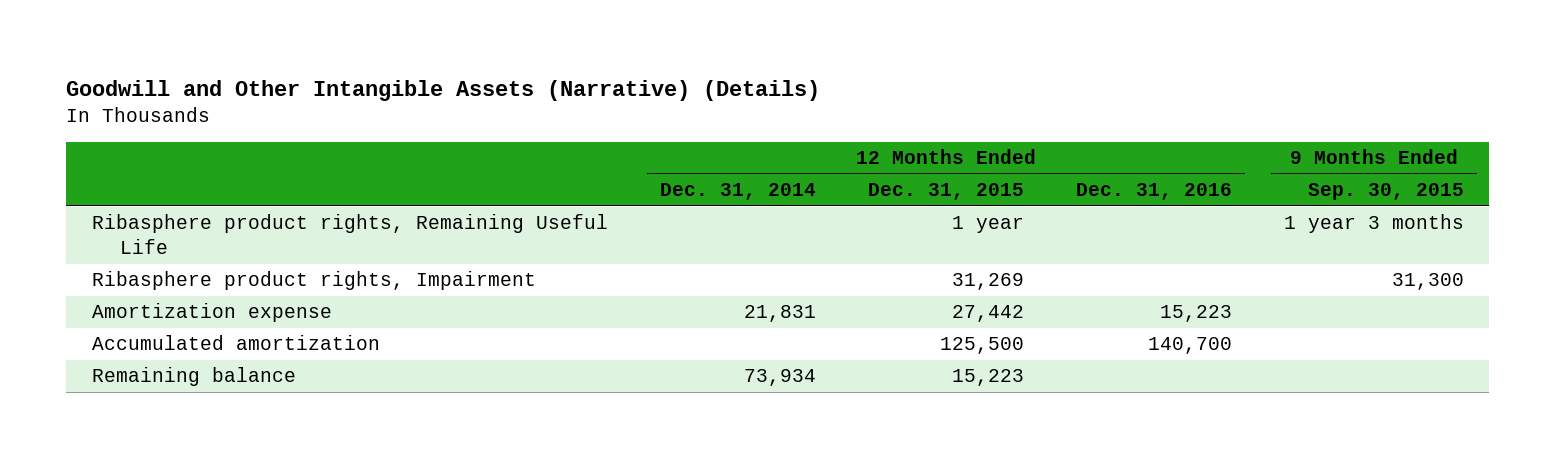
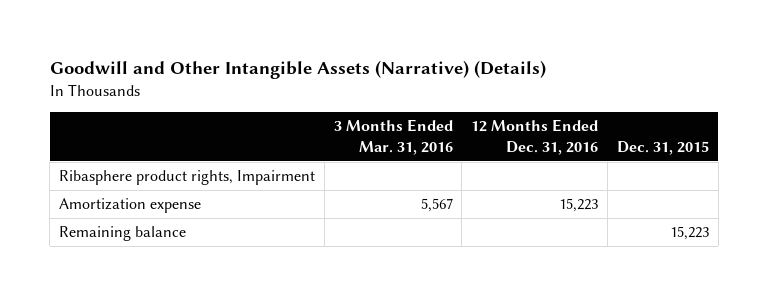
- | 12 Months Ended Dec. 31, 2014 | 12 Months Ended Dec. 31, 2015 | 12 Months Ended Dec. 31, 2016 | 9 Months Ended Sep. 30, 2015
+ | 3 Months Ended Mar. 31, 2016 | 12 Months Ended Dec. 31, 2016 | Dec. 31, 2015
- Ribasphere product rights, Remaining Useful Life | | 1 year | | 1 year 3 months
- Accumulated amortization | | 125,500 | 140,700 |

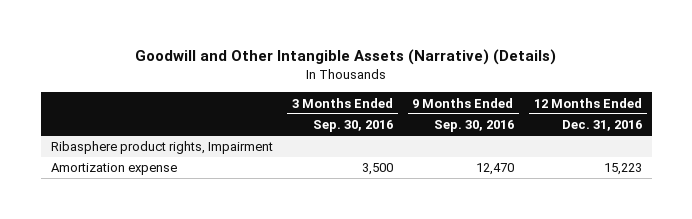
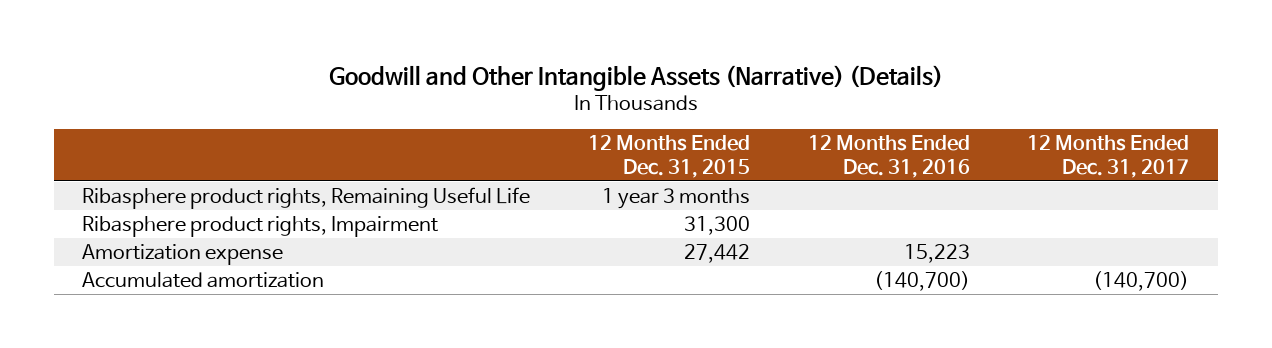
- | 3 Months Ended Sep. 30, 2016 | 9 Months Ended Sep. 30, 2016 | 12 Months Ended Dec. 31, 2016
+ | 12 Months Ended Dec. 31, 2015 | 12 Months Ended Dec. 31, 2016 | 12 Months Ended Dec. 31, 2017
+ Ribasphere product rights, Remaining Useful Life | 1 year 3 months | |
+ Accumulated amortization | | (140,700) | (140,700)

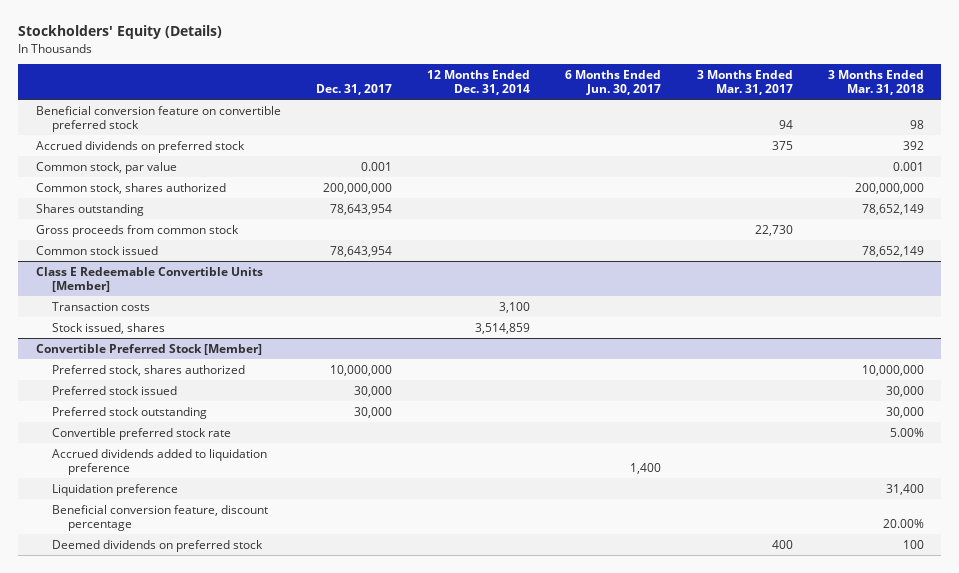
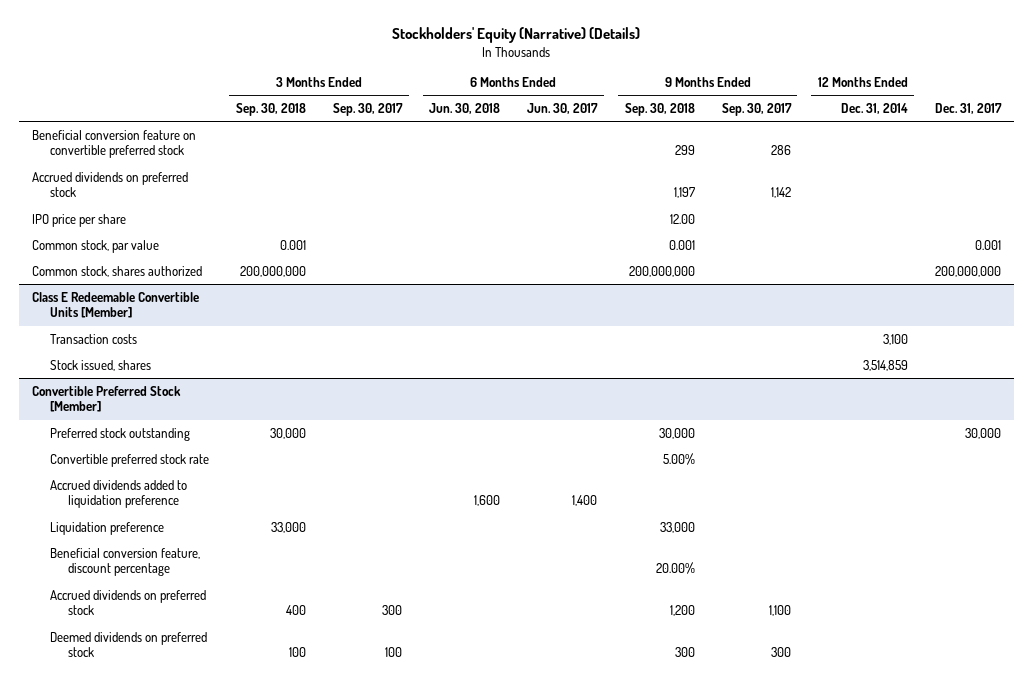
- Stockholders' Equity (Details)
+ Stockholders' Equity (Narrative) (Details)
- | Dec. 31, 2017 | 12 Months Ended Dec. 31, 2014 | 6 Months Ended Jun. 30, 2017 | 3 Months Ended Mar. 31, 2017 | 3 Months Ended Mar. 31, 2018
+ | 3 Months Ended Sep. 30, 2018 | 3 Months Ended Sep. 30, 2017 | 6 Months Ended Jun. 30, 2018 | 6 Months Ended Jun. 30, 2017 | 9 Months Ended Sep. 30, 2018 | 9 Months Ended Sep. 30, 2017 | 12 Months Ended Dec. 31, 2014 | Dec. 31, 2017
+ IPO price per share | | | | | 12.00 | | |
- Shares outstanding | 78,643,954 | | | | 78,652,149
- Gross proceeds from common stock | | | | 22,730 |
- Common stock issued | 78,643,954 | | | | 78,652,149
@ Convertible Preferred Stock [Member]
- Preferred stock, shares authorized | 10,000,000 | | | | 10,000,000
- Preferred stock issued | 30,000 | | | | 30,000
+ Accrued dividends on preferred stock | 400 | 300 | | | 1,200 | 1,100 | |

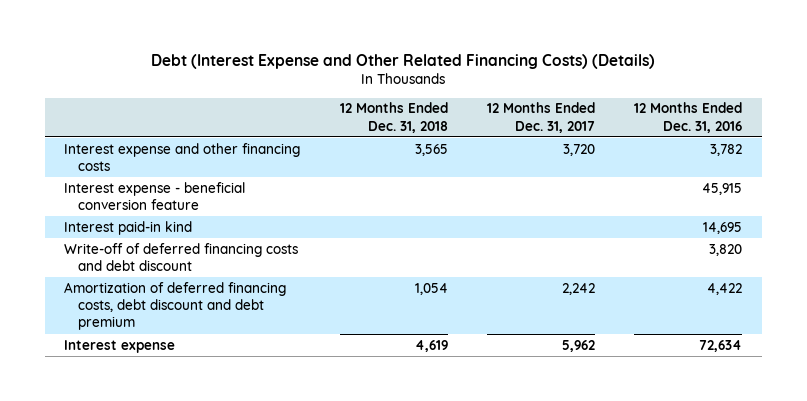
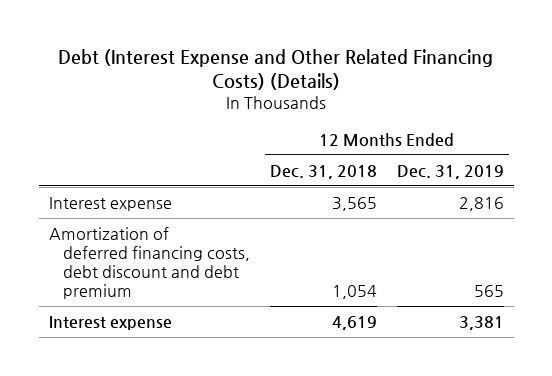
- | 12 Months Ended Dec. 31, 2018 | 12 Months Ended Dec. 31, 2017 | 12 Months Ended Dec. 31, 2016
+ | 12 Months Ended Dec. 31, 2018 | 12 Months Ended Dec. 31, 2019
- Interest expense and other financing costs | 3,565 | 3,720 | 3,782
- Interest expense - beneficial conversion feature | | | 45,915
- Interest paid-in kind | | | 14,695
- Write-off of deferred financing costs and debt discount | | | 3,820
+ Interest expense | 3,565 | 2,816

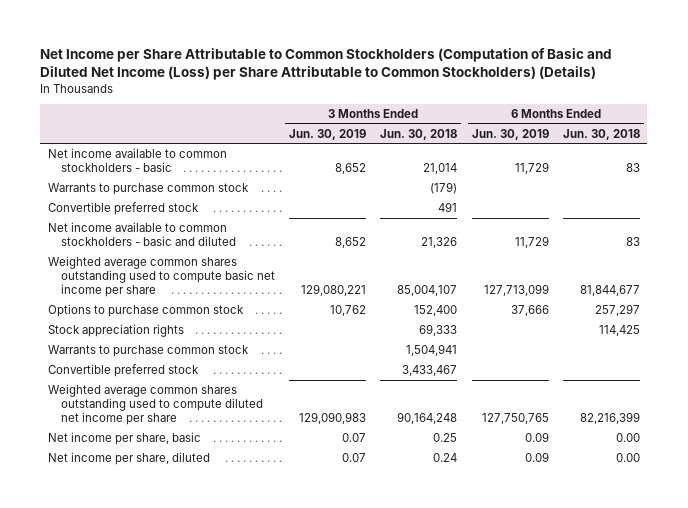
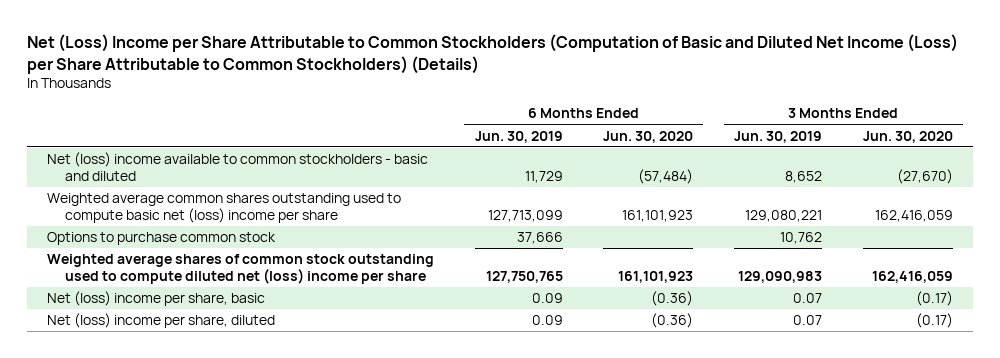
- Net Income per Share Attributable to Common Stockholders (Computation of Basic and Diluted Net Income (Loss) per Share Attributable to Common Stockholders) (Details)
+ Net (Loss) Income per Share Attributable to Common Stockholders (Computation of Basic and Diluted Net Income (Loss) per Share Attributable to Common Stockholders) (Details)
- | 3 Months Ended Jun. 30, 2019 | 3 Months Ended Jun. 30, 2018 | 6 Months Ended Jun. 30, 2019 | 6 Months Ended Jun. 30, 2018
+ | 6 Months Ended Jun. 30, 2019 | 6 Months Ended Jun. 30, 2020 | 3 Months Ended Jun. 30, 2019 | 3 Months Ended Jun. 30, 2020
- Net income available to common stockholders - basic | 8,652 | 21,014 | 11,729 | 83
- Warrants to purchase common stock | | (179) | |
- Convertible preferred stock | | 491 | |
- Net income available to common stockholders - basic and diluted | 8,652 | 21,326 | 11,729 | 83
- Weighted average common shares outstanding used to compute basic net income per share | 129,080,221 | 85,004,107 | 127,713,099 | 81,844,677
+ Net (loss) income available to common stockholders - basic and diluted | 11,729 | (57,484) | 8,652 | (27,670)
+ Weighted average common shares outstanding used to compute basic net (loss) income per share | 127,713,099 | 161,101,923 | 129,080,221 | 162,416,059
- Stock appreciation rights | | 69,333 | | 114,425
- Warrants to purchase common stock | | 1,504,941 | |
- Convertible preferred stock | | 3,433,467 | |
- Weighted average common shares outstanding used to compute diluted net income per share | 129,090,983 | 90,164,248 | 127,750,765 | 82,216,399
- Net income per share, basic | 0.07 | 0.25 | 0.09 | 0.00
- Net income per share, diluted | 0.07 | 0.24 | 0.09 | 0.00
+ Weighted average shares of common stock outstanding used to compute diluted net (loss) income per share | 127,750,765 | 161,101,923 | 129,090,983 | 162,416,059
+ Net (loss) income per share, basic | 0.09 | (0.36) | 0.07 | (0.17)
+ Net (loss) income per share, diluted | 0.09 | (0.36) | 0.07 | (0.17)

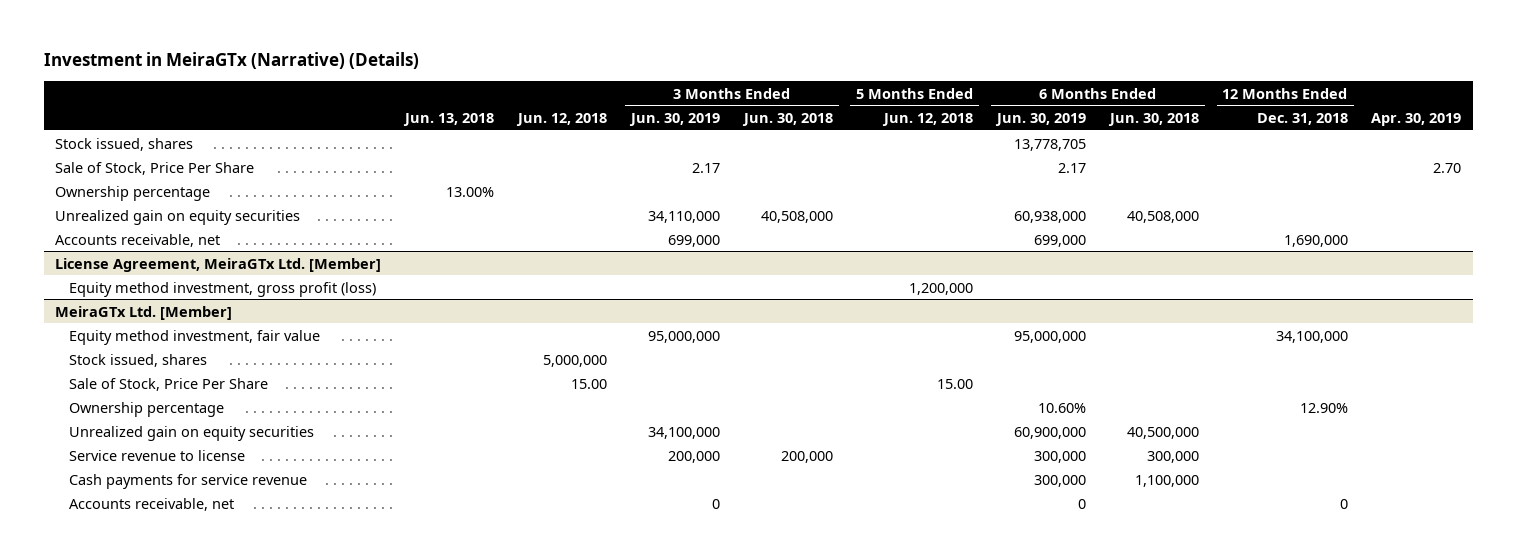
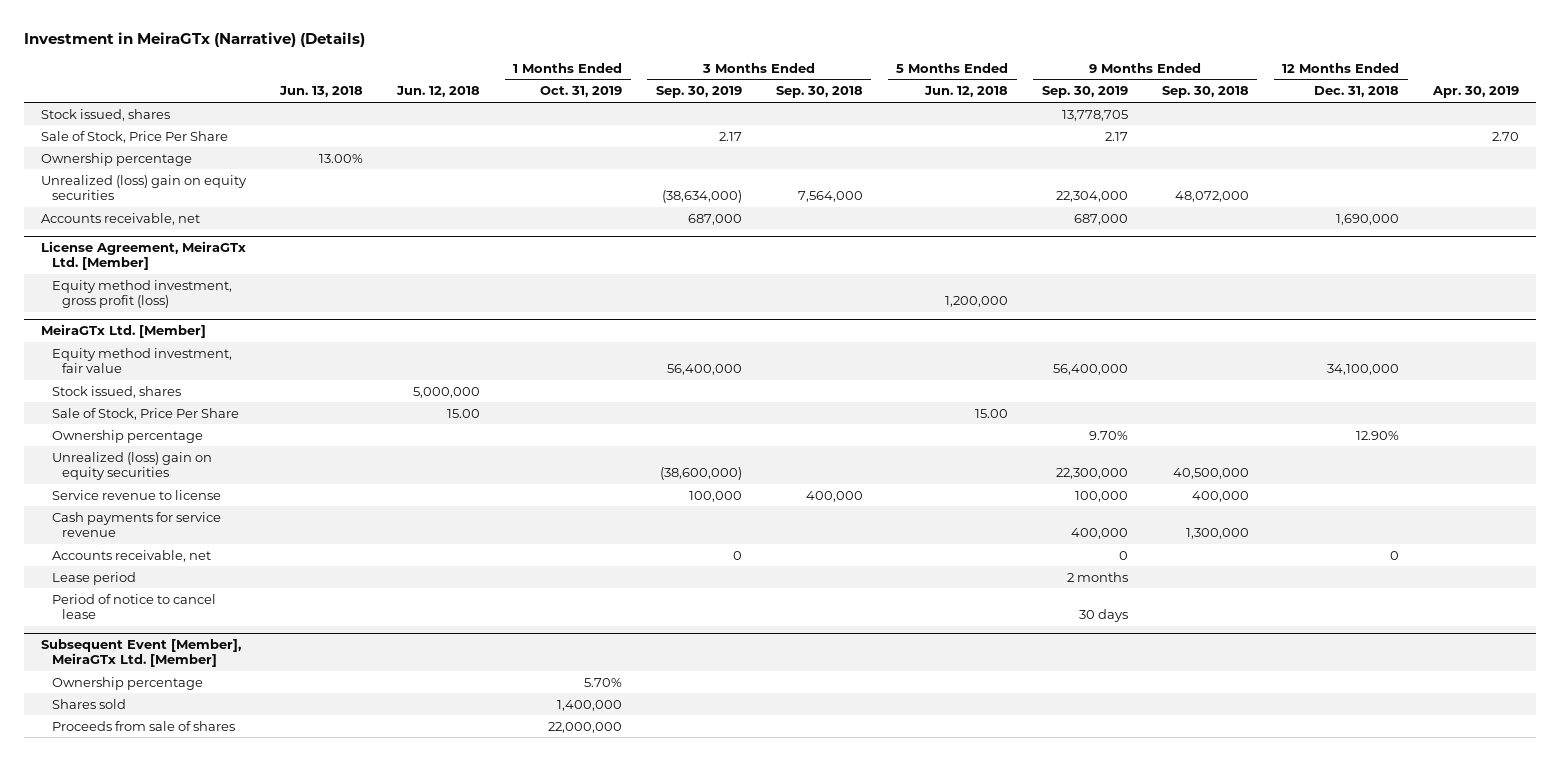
- | Jun. 13, 2018 | Jun. 12, 2018 | 3 Months Ended Jun. 30, 2019 | 3 Months Ended Jun. 30, 2018 | 5 Months Ended Jun. 12, 2018 | 6 Months Ended Jun. 30, 2019 | 6 Months Ended Jun. 30, 2018 | 12 Months Ended Dec. 31, 2018 | Apr. 30, 2019
+ | Jun. 13, 2018 | Jun. 12, 2018 | 1 Months Ended Oct. 31, 2019 | 3 Months Ended Sep. 30, 2019 | 3 Months Ended Sep. 30, 2018 | 5 Months Ended Jun. 12, 2018 | 9 Months Ended Sep. 30, 2019 | 9 Months Ended Sep. 30, 2018 | 12 Months Ended Dec. 31, 2018 | Apr. 30, 2019
- Unrealized gain on equity securities | | | 34,110,000 | 40,508,000 | | 60,938,000 | 40,508,000 | |
+ Unrealized (loss) gain on equity securities | | | | (38,634,000) | 7,564,000 | | 22,304,000 | 48,072,000 | |
@ MeiraGTx Ltd. [Member]
- Unrealized gain on equity securities | | | 34,100,000 | | | 60,900,000 | 40,500,000 | |
+ Unrealized (loss) gain on equity securities | | | | (38,600,000) | | | 22,300,000 | 40,500,000 | |
+ Lease period | | | | | | | 2 months | | |
+ Period of notice to cancel lease | | | | | | | 30 days | | |
+ Subsequent Event [Member], MeiraGTx Ltd. [Member]
+ Ownership percentage | | | 5.70% | | | | | | |
+ Shares sold | | | 1,400,000 | | | | | | |
+ Proceeds from sale of shares | | | 22,000,000 | | | | | | |

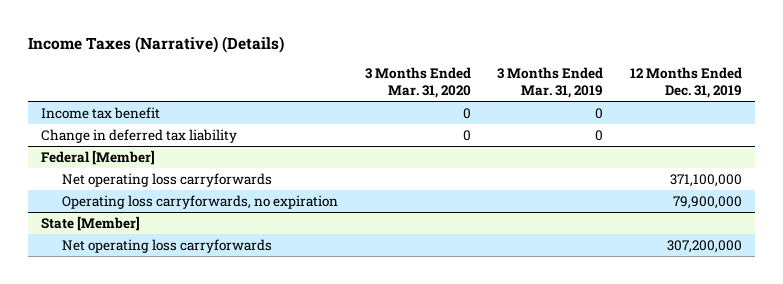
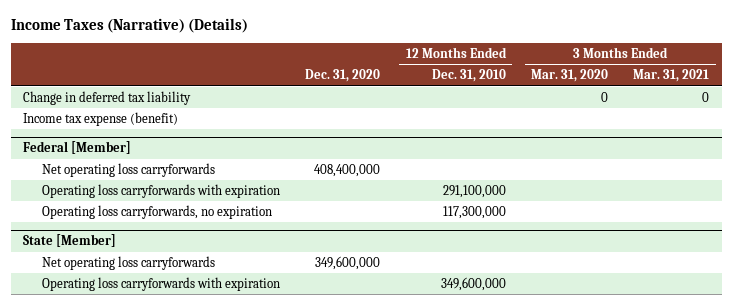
- | 3 Months Ended Mar. 31, 2020 | 3 Months Ended Mar. 31, 2019 | 12 Months Ended Dec. 31, 2019
+ | Dec. 31, 2020 | 12 Months Ended Dec. 31, 2010 | 3 Months Ended Mar. 31, 2020 | 3 Months Ended Mar. 31, 2021
- Income tax benefit | 0 | 0 |
+ Income tax expense (benefit)
@ Federal [Member]
+ Operating loss carryforwards with expiration | | 291,100,000 | |
@ State [Member]
+ Operating loss carryforwards with expiration | | 349,600,000 | |

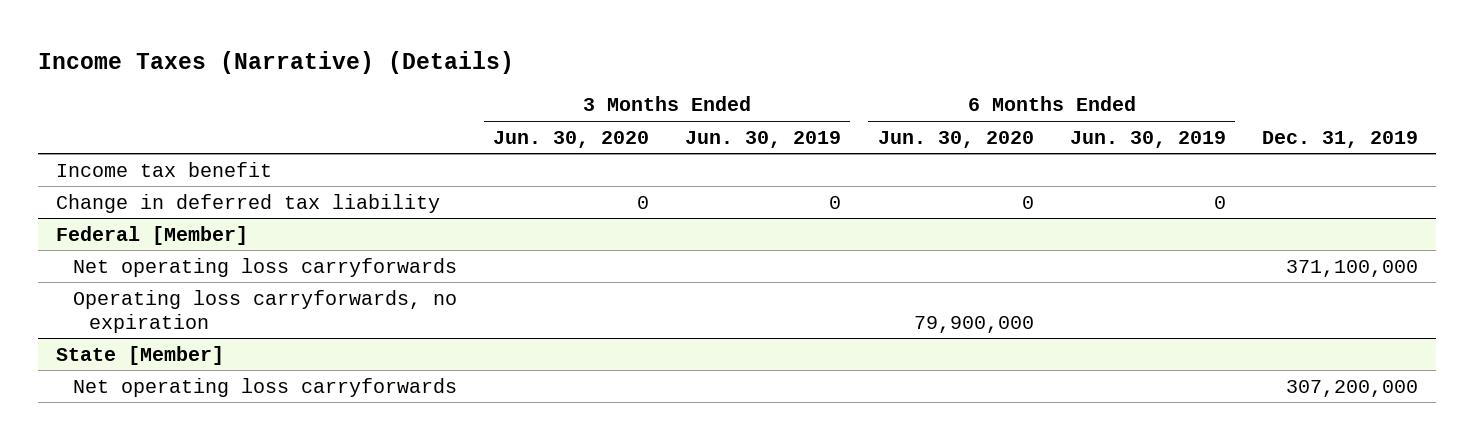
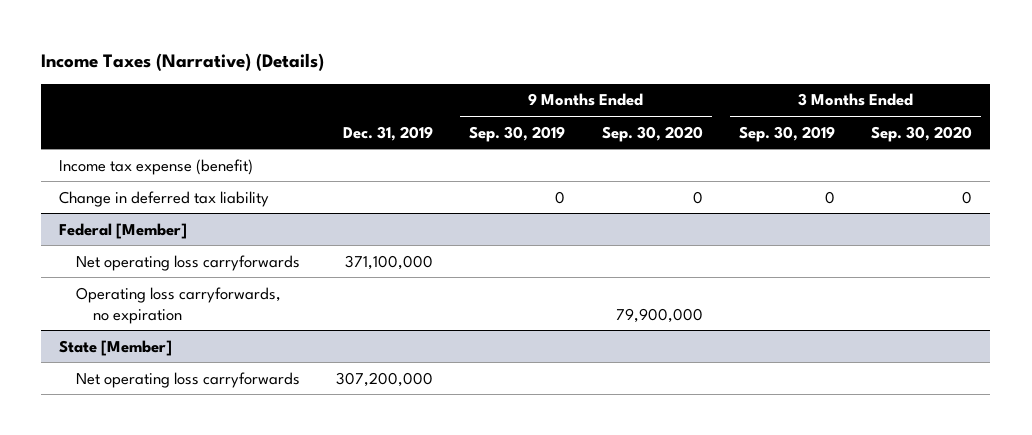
- | 3 Months Ended Jun. 30, 2020 | 3 Months Ended Jun. 30, 2019 | 6 Months Ended Jun. 30, 2020 | 6 Months Ended Jun. 30, 2019 | Dec. 31, 2019
+ | Dec. 31, 2019 | 9 Months Ended Sep. 30, 2019 | 9 Months Ended Sep. 30, 2020 | 3 Months Ended Sep. 30, 2019 | 3 Months Ended Sep. 30, 2020
- Income tax benefit
+ Income tax expense (benefit)

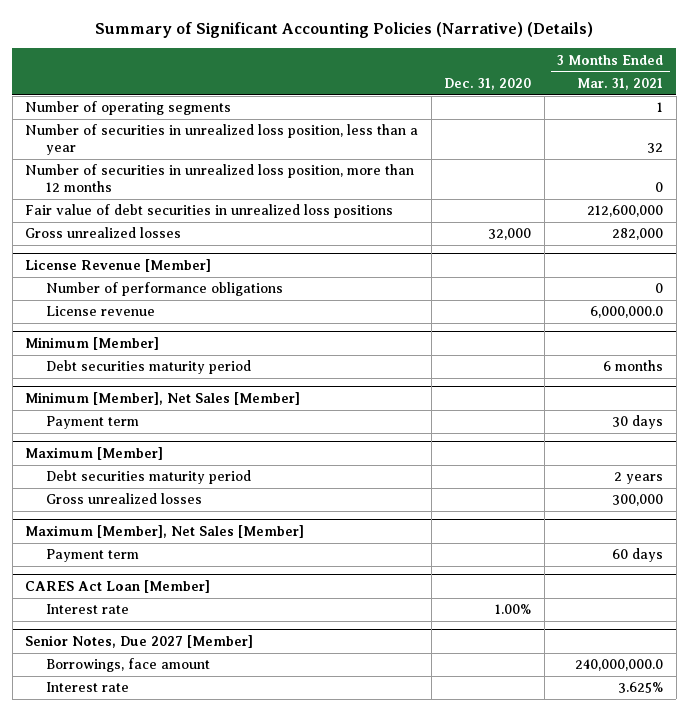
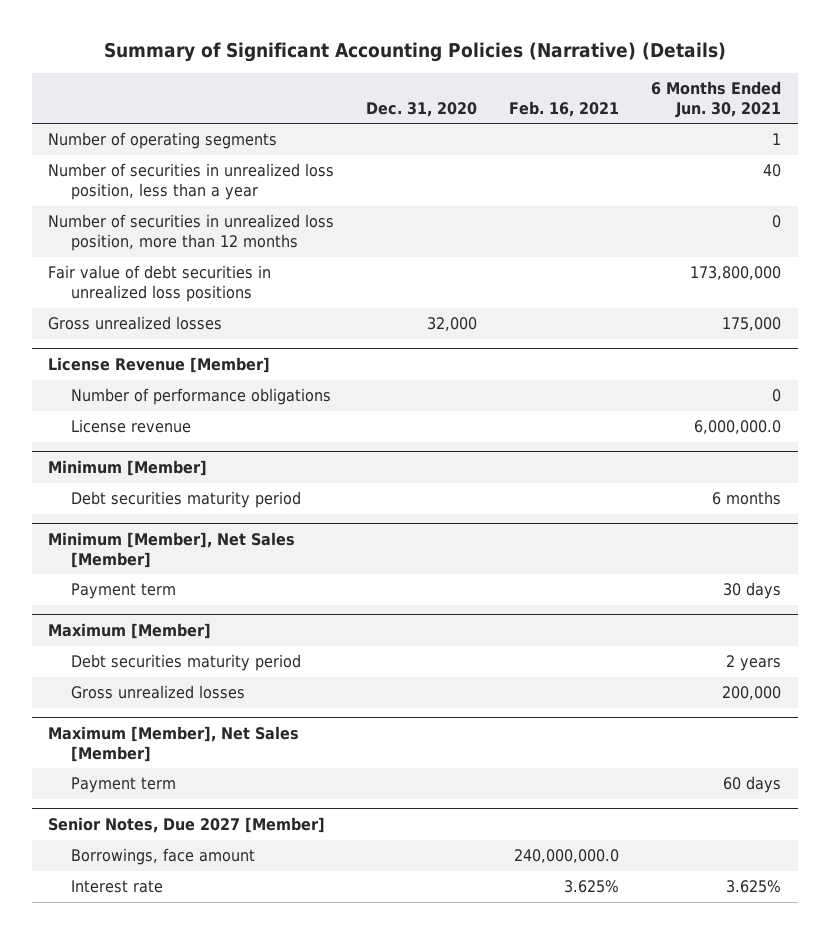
- | Dec. 31, 2020 | 3 Months Ended Mar. 31, 2021
+ | Dec. 31, 2020 | Feb. 16, 2021 | 6 Months Ended Jun. 30, 2021
- CARES Act Loan [Member]
- Interest rate | 1.00% |

